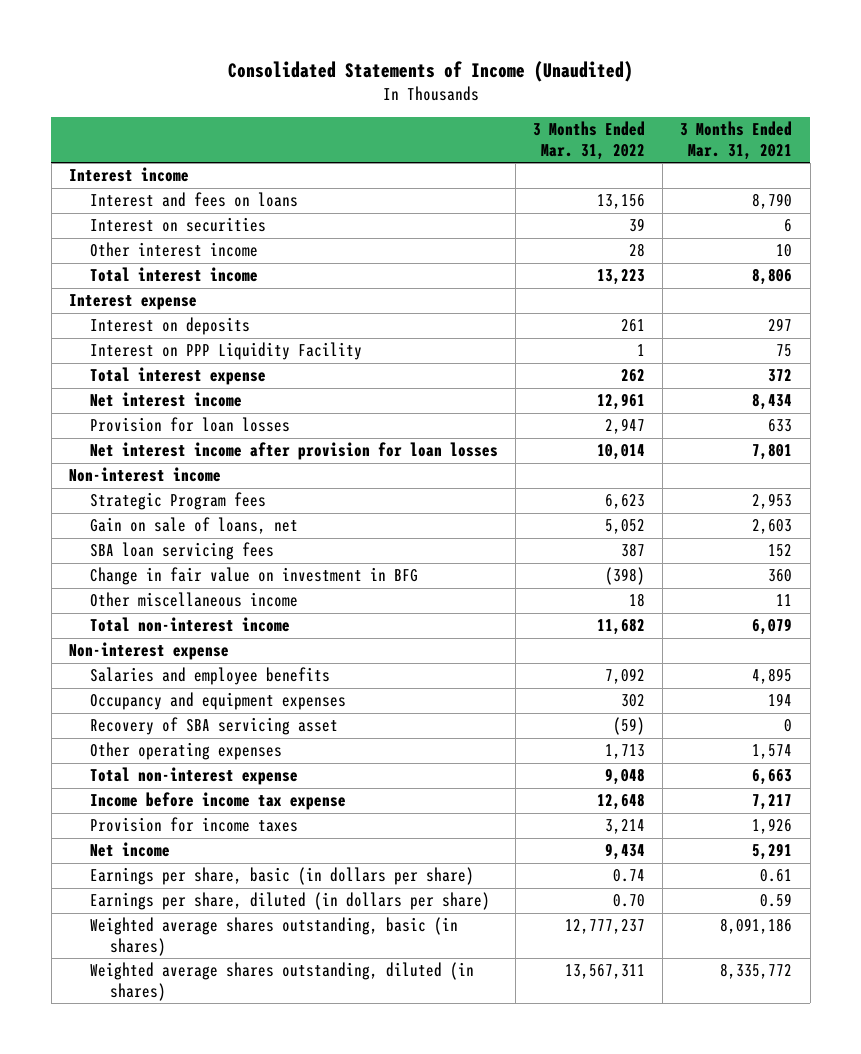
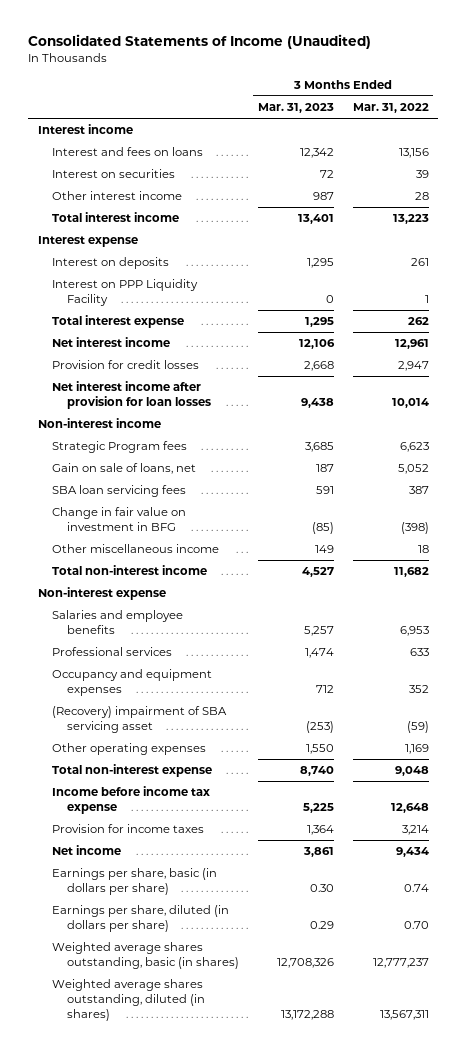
- | 3 Months Ended Mar. 31, 2022 | 3 Months Ended Mar. 31, 2021
+ | 3 Months Ended Mar. 31, 2023 | 3 Months Ended Mar. 31, 2022
- Provision for loan losses | 2,947 | 633
+ Provision for credit losses | 2,668 | 2,947
- Salaries and employee benefits | 7,092 | 4,895
- Occupancy and equipment expenses | 302 | 194
- Recovery of SBA servicing asset | (59) | 0
- Other operating expenses | 1,713 | 1,574
+ Salaries and employee benefits | 5,257 | 6,953
+ Professional services | 1,474 | 633
+ Occupancy and equipment expenses | 712 | 352
+ (Recovery) impairment of SBA servicing asset | (253) | (59)
+ Other operating expenses | 1,550 | 1,169

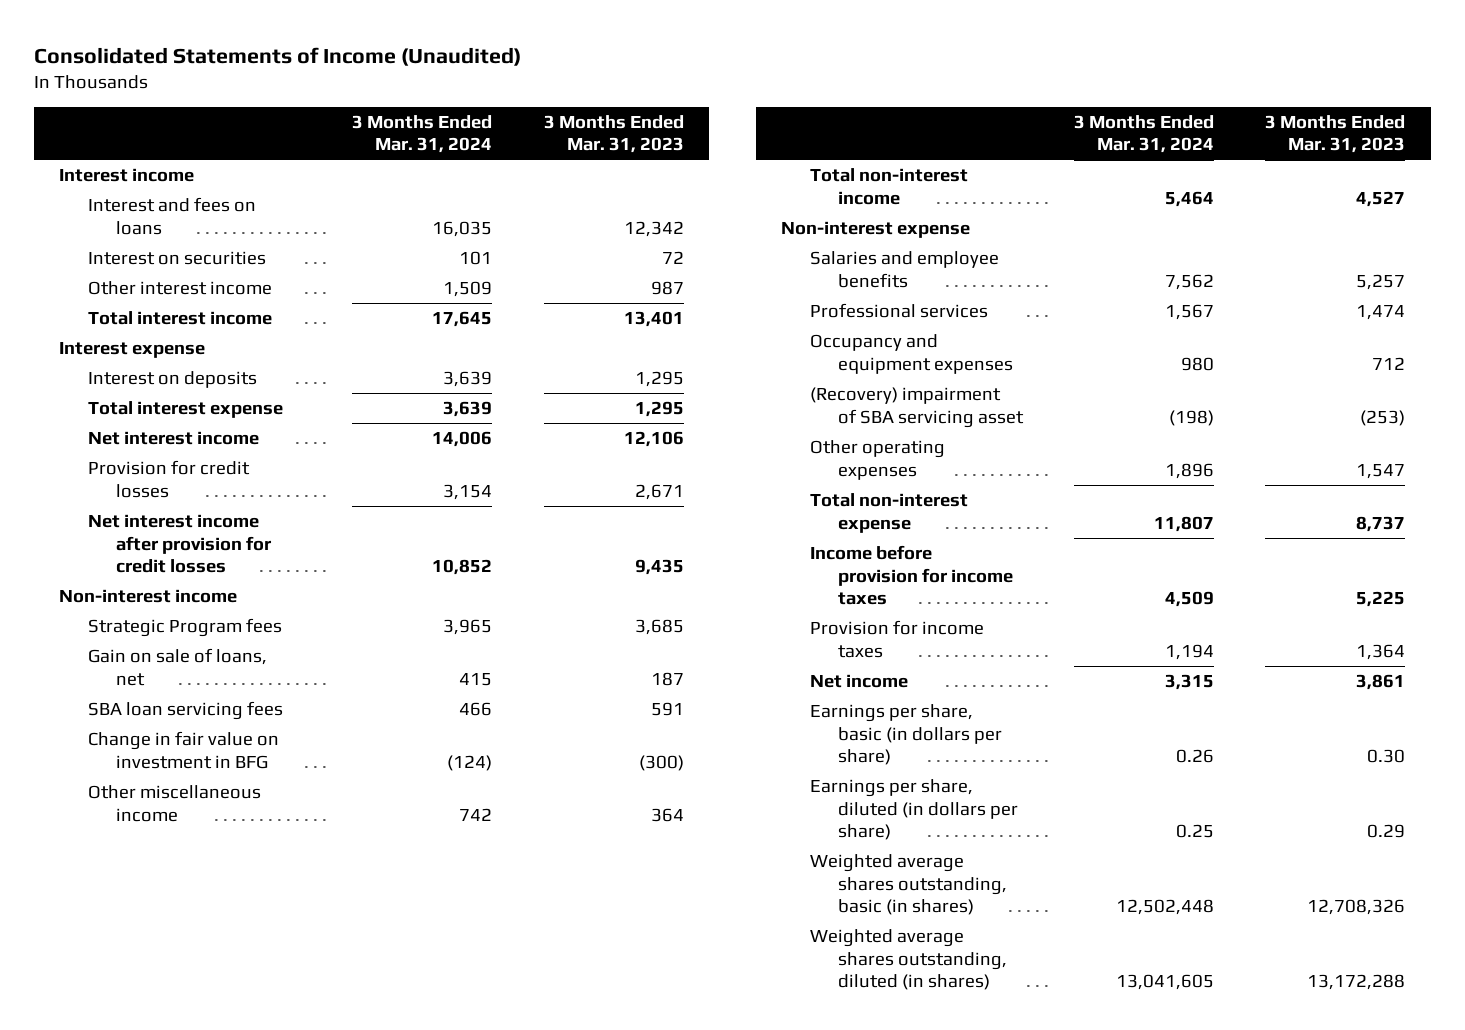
- | 3 Months Ended Mar. 31, 2023 | 3 Months Ended Mar. 31, 2022
+ | 3 Months Ended Mar. 31, 2024 | 3 Months Ended Mar. 31, 2023
- Interest on PPP Liquidity Facility | 0 | 1
- Provision for credit losses | 2,668 | 2,947
- Net interest income after provision for loan losses | 9,438 | 10,014
+ Provision for credit losses | 3,154 | 2,671
+ Net interest income after provision for credit losses | 10,852 | 9,435
- Change in fair value on investment in BFG | (85) | (398)
- Other miscellaneous income | 149 | 18
+ Change in fair value on investment in BFG | (124) | (300)
+ Other miscellaneous income | 742 | 364
- Other operating expenses | 1,550 | 1,169
- Total non-interest expense | 8,740 | 9,048
- Income before income tax expense | 5,225 | 12,648
+ Other operating expenses | 1,896 | 1,547
+ Total non-interest expense | 11,807 | 8,737
+ Income before provision for income taxes | 4,509 | 5,225

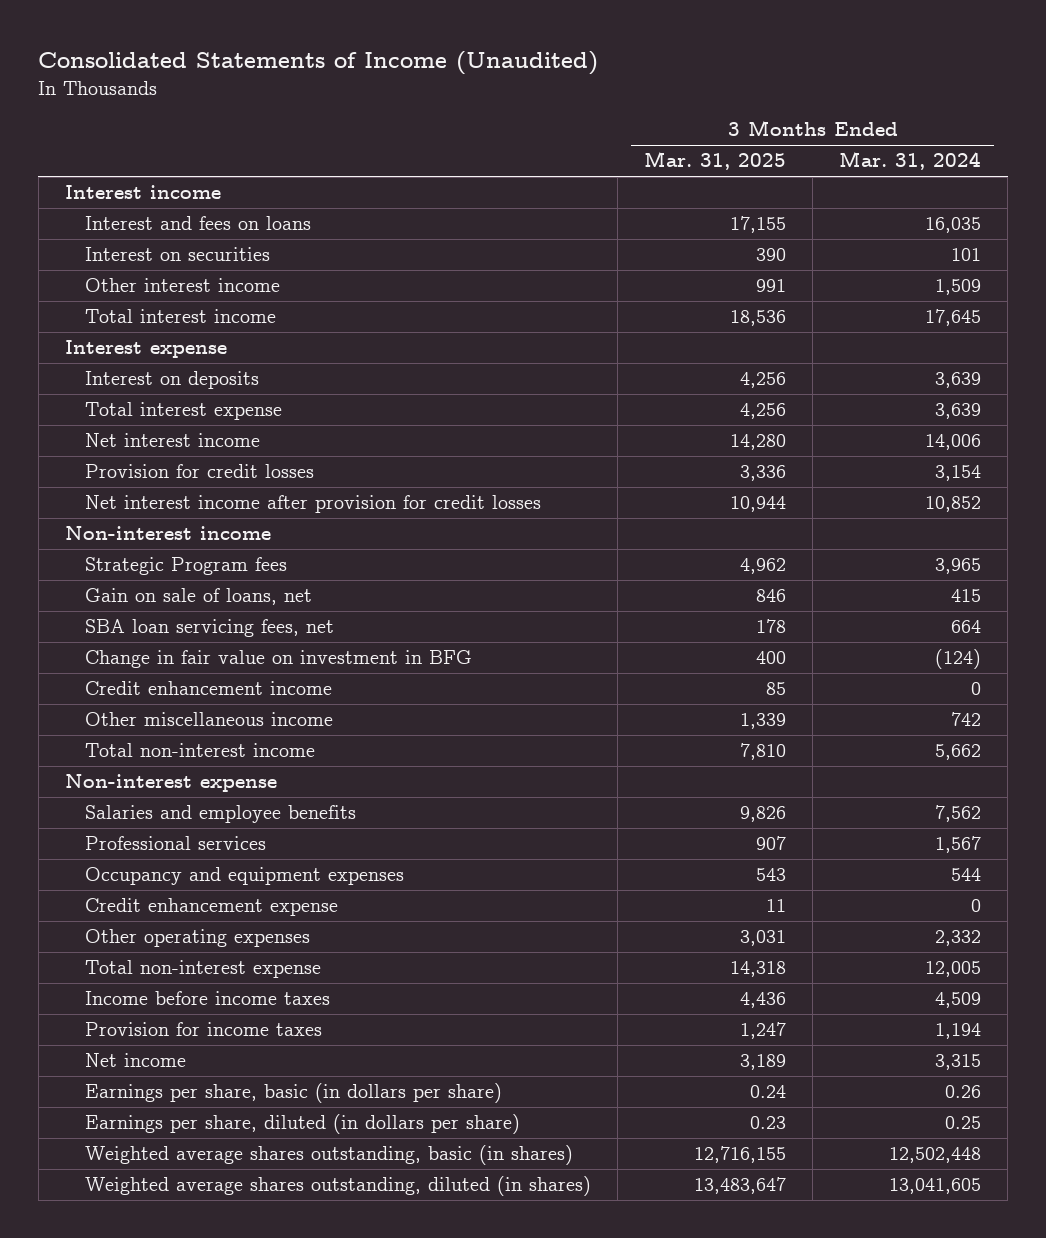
- | 3 Months Ended Mar. 31, 2024 | 3 Months Ended Mar. 31, 2023
+ | 3 Months Ended Mar. 31, 2025 | 3 Months Ended Mar. 31, 2024
- SBA loan servicing fees | 466 | 591
+ SBA loan servicing fees, net | 178 | 664
+ Credit enhancement income | 85 | 0
- Total non-interest income | 5,464 | 4,527
+ Total non-interest income | 7,810 | 5,662
- Occupancy and equipment expenses | 980 | 712
- (Recovery) impairment of SBA servicing asset | (198) | (253)
- Other operating expenses | 1,896 | 1,547
- Total non-interest expense | 11,807 | 8,737
- Income before provision for income taxes | 4,509 | 5,225
+ Occupancy and equipment expenses | 543 | 544
+ Credit enhancement expense | 11 | 0
+ Other operating expenses | 3,031 | 2,332
+ Total non-interest expense | 14,318 | 12,005
+ Income before income taxes | 4,436 | 4,509

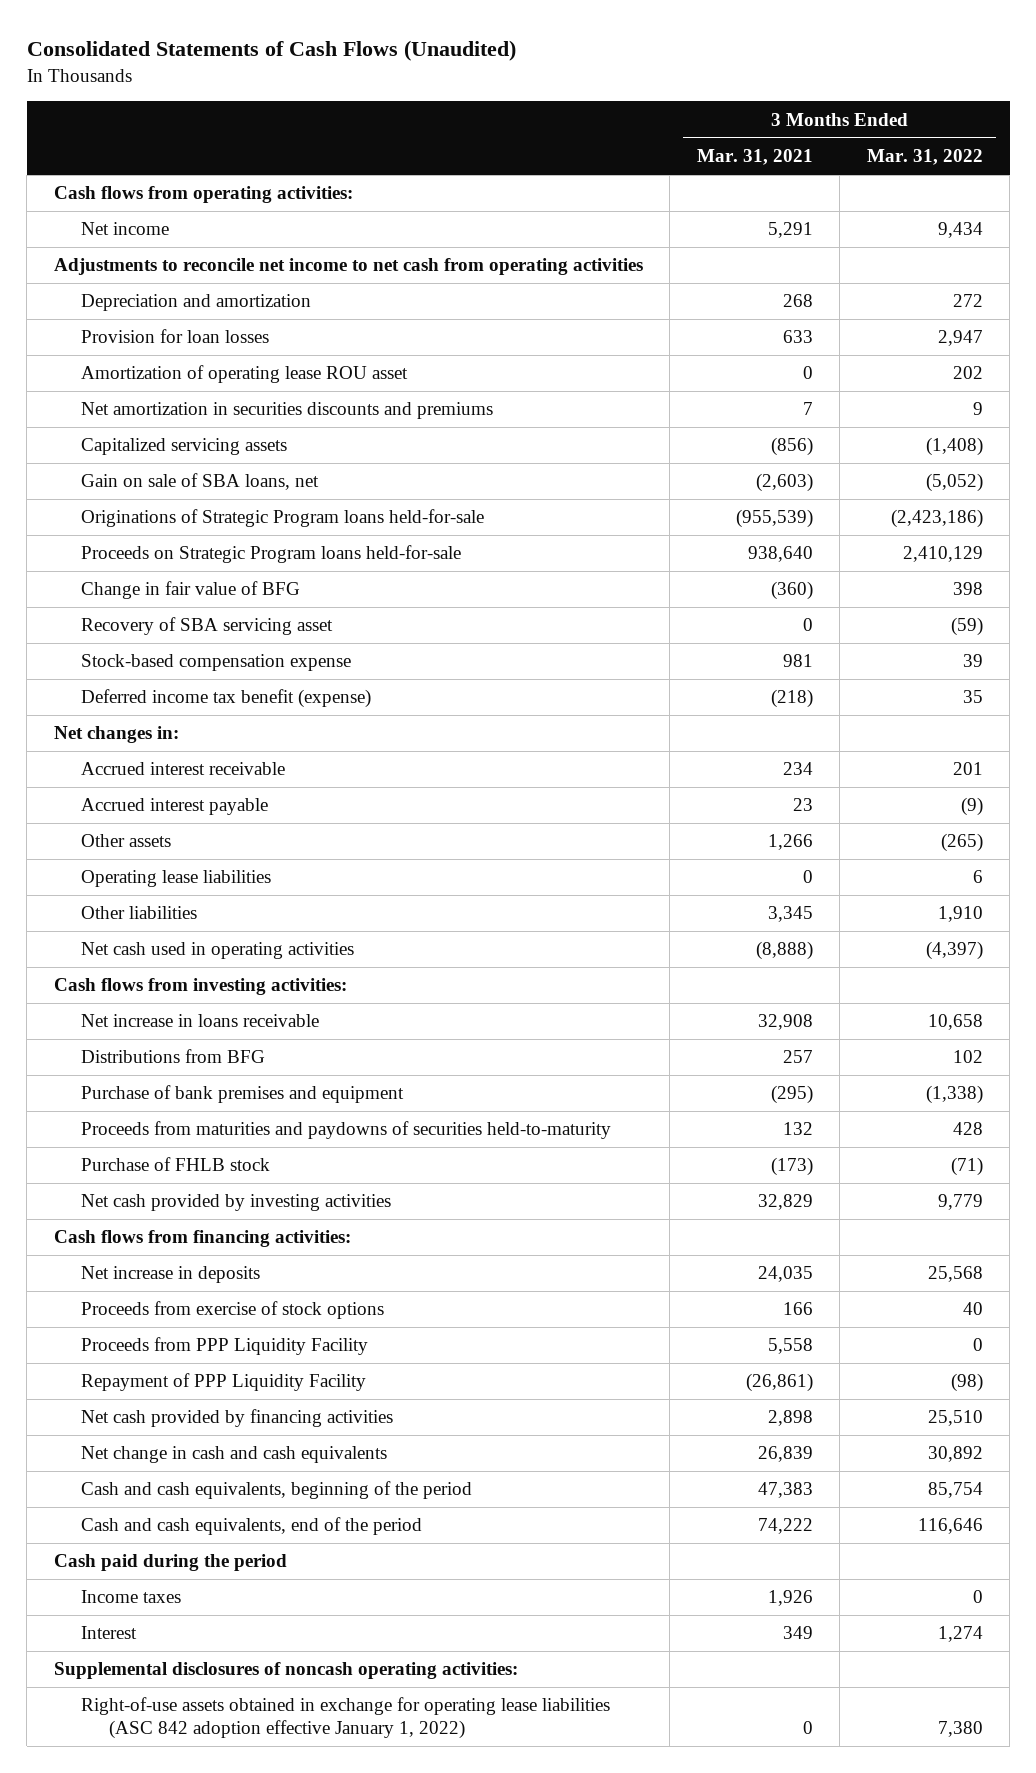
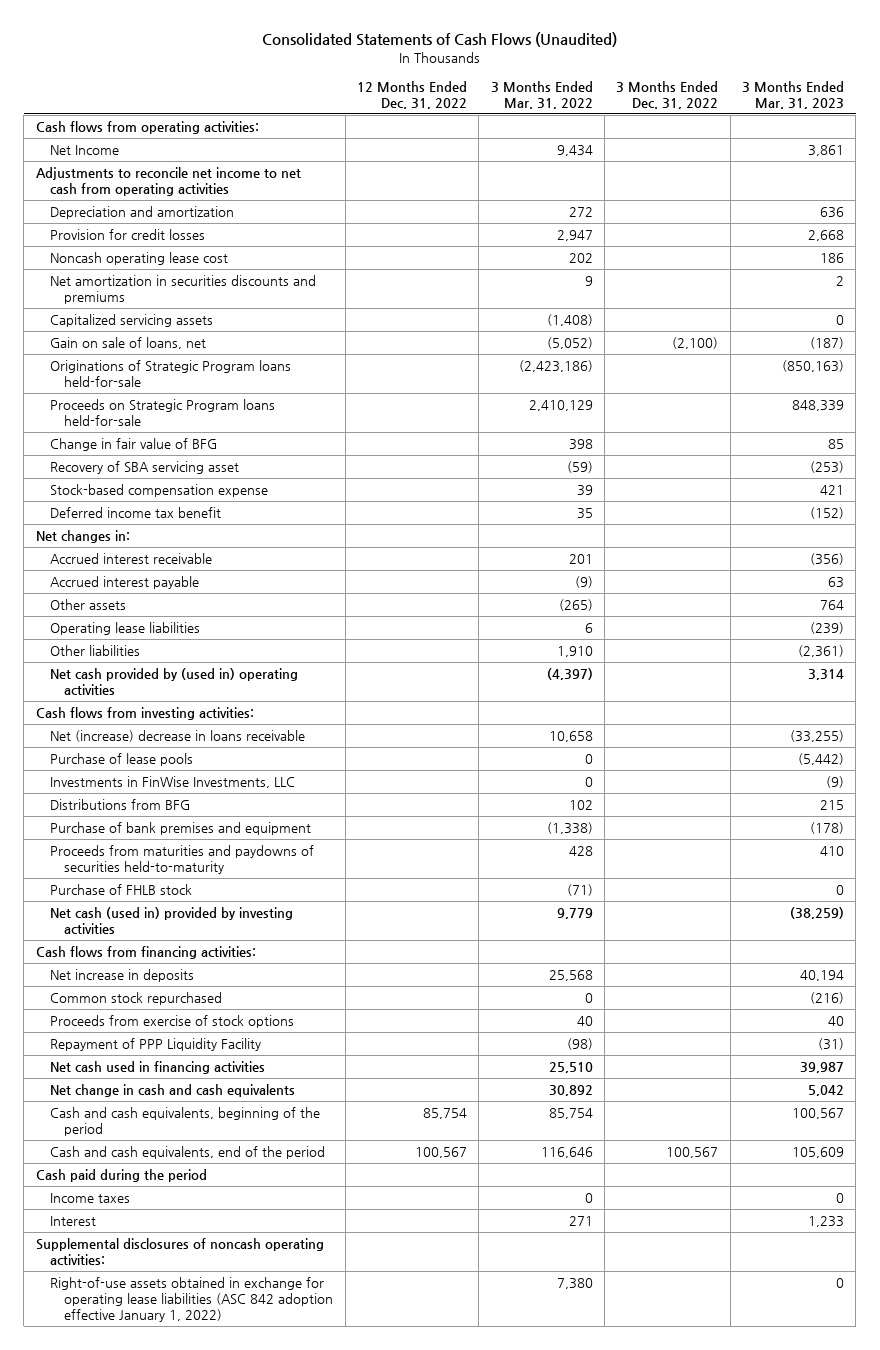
- | 3 Months Ended Mar. 31, 2021 | 3 Months Ended Mar. 31, 2022
+ | 12 Months Ended Dec. 31, 2022 | 3 Months Ended Mar. 31, 2022 | 3 Months Ended Dec. 31, 2022 | 3 Months Ended Mar. 31, 2023
- Net income | 5,291 | 9,434
+ Net Income | | 9,434 | | 3,861
- Provision for loan losses | 633 | 2,947
- Amortization of operating lease ROU asset | 0 | 202
+ Provision for credit losses | | 2,947 | | 2,668
+ Noncash operating lease cost | | 202 | | 186
- Gain on sale of SBA loans, net | (2,603) | (5,052)
+ Gain on sale of loans, net | | (5,052) | (2,100) | (187)
- Deferred income tax benefit (expense) | (218) | 35
+ Deferred income tax benefit | | 35 | | (152)
- Net cash used in operating activities | (8,888) | (4,397)
+ Net cash provided by (used in) operating activities | | (4,397) | | 3,314
- Net increase in loans receivable | 32,908 | 10,658
+ Net (increase) decrease in loans receivable | | 10,658 | | (33,255)
+ Purchase of lease pools | | 0 | | (5,442)
+ Investments in FinWise Investments, LLC | | 0 | | (9)
- Net cash provided by investing activities | 32,829 | 9,779
+ Net cash (used in) provided by investing activities | | 9,779 | | (38,259)
+ Common stock repurchased | | 0 | | (216)
- Proceeds from PPP Liquidity Facility | 5,558 | 0
- Net cash provided by financing activities | 2,898 | 25,510
+ Net cash used in financing activities | | 25,510 | | 39,987
- Interest | 349 | 1,274
+ Interest | | 271 | | 1,233

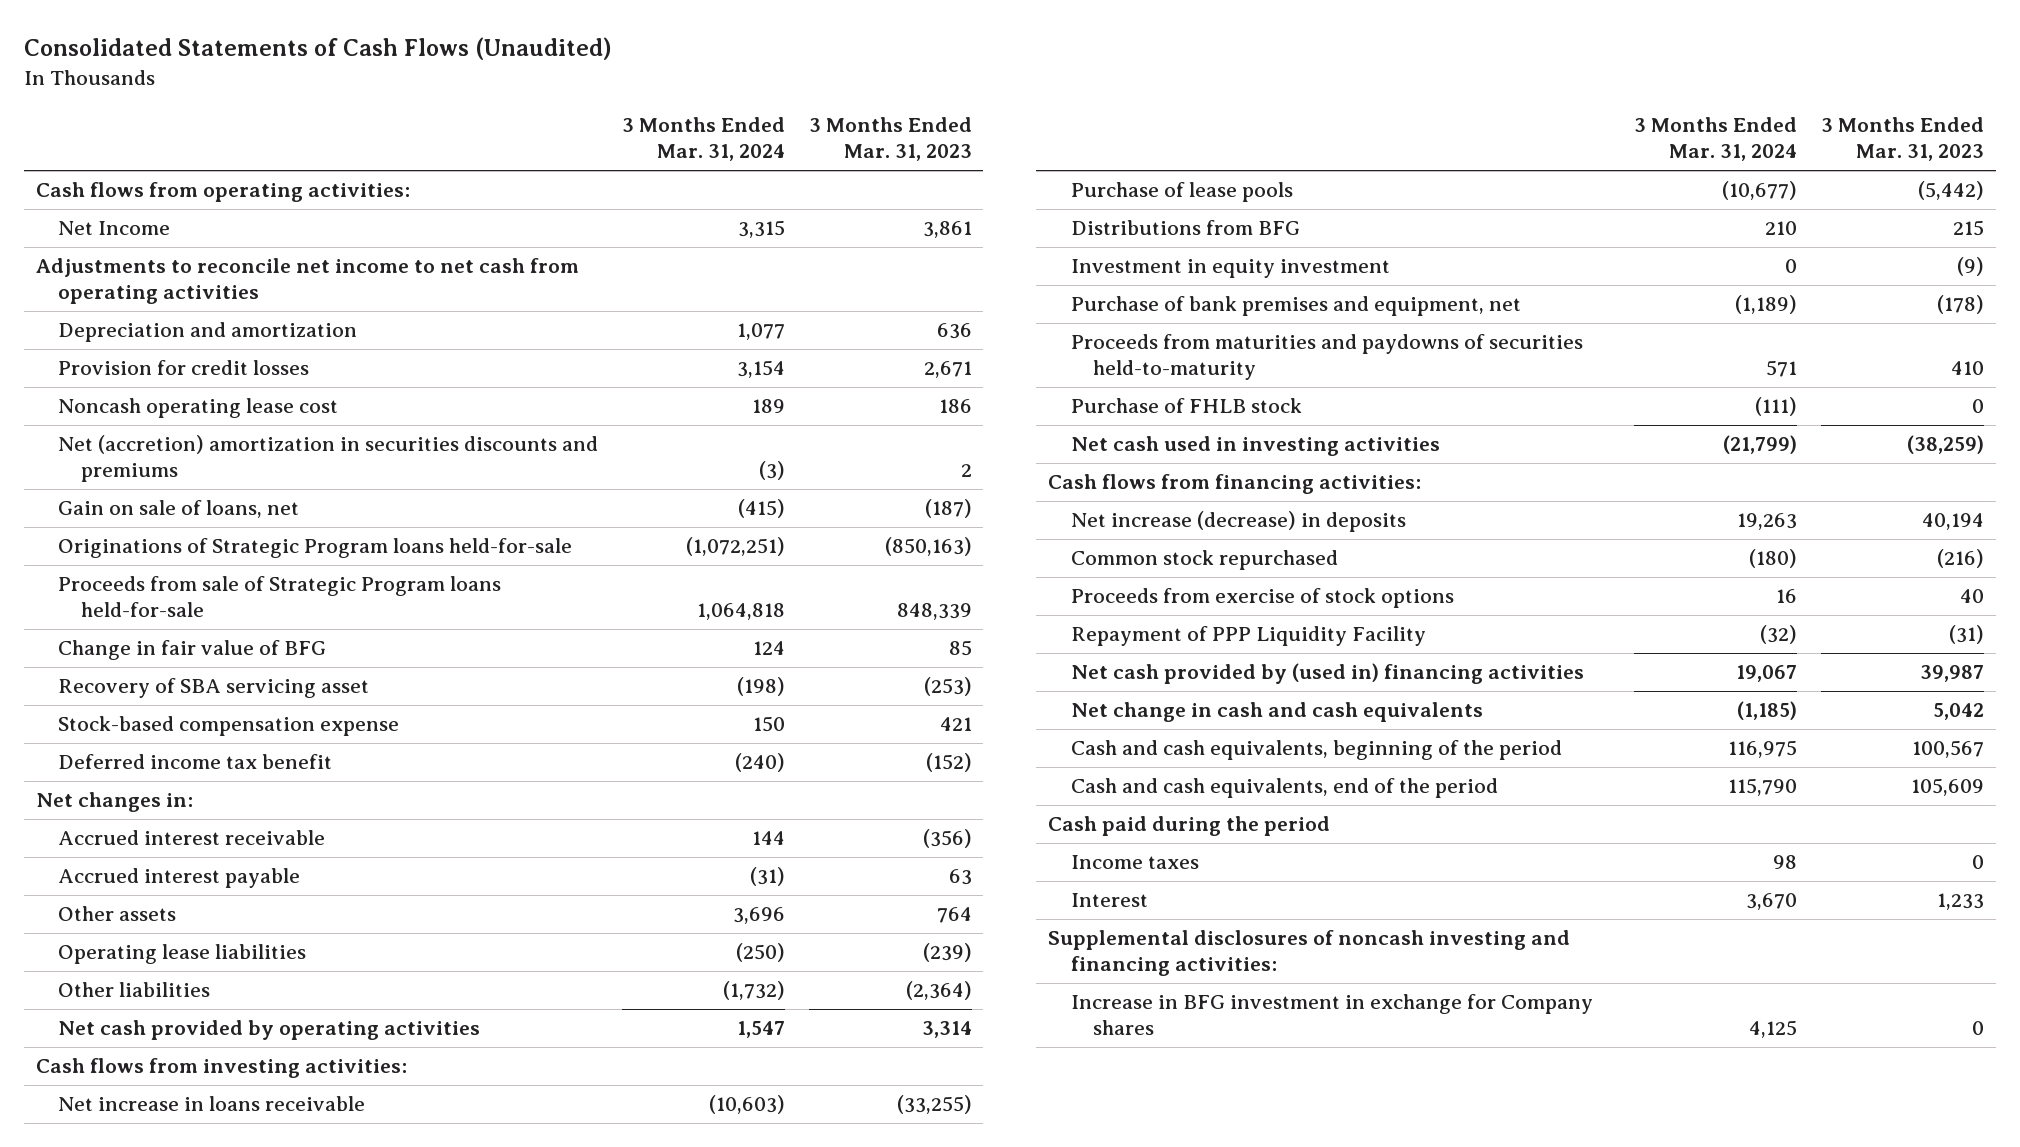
- | 12 Months Ended Dec. 31, 2022 | 3 Months Ended Mar. 31, 2022 | 3 Months Ended Dec. 31, 2022 | 3 Months Ended Mar. 31, 2023
+ | 3 Months Ended Mar. 31, 2024 | 3 Months Ended Mar. 31, 2023
- Provision for credit losses | | 2,947 | | 2,668
+ Provision for credit losses | 3,154 | 2,671
- Net amortization in securities discounts and premiums | | 9 | | 2
- Capitalized servicing assets | | (1,408) | | 0
+ Net (accretion) amortization in securities discounts and premiums | (3) | 2
- Proceeds on Strategic Program loans held-for-sale | | 2,410,129 | | 848,339
+ Proceeds from sale of Strategic Program loans held-for-sale | 1,064,818 | 848,339
- Other liabilities | | 1,910 | | (2,361)
- Net cash provided by (used in) operating activities | | (4,397) | | 3,314
+ Other liabilities | (1,732) | (2,364)
+ Net cash provided by operating activities | 1,547 | 3,314
- Net (increase) decrease in loans receivable | | 10,658 | | (33,255)
+ Net increase in loans receivable | (10,603) | (33,255)
- Investments in FinWise Investments, LLC | | 0 | | (9)
- Purchase of bank premises and equipment | | (1,338) | | (178)
+ Investment in equity investment | 0 | (9)
+ Purchase of bank premises and equipment, net | (1,189) | (178)
- Net cash (used in) provided by investing activities | | 9,779 | | (38,259)
+ Net cash used in investing activities | (21,799) | (38,259)
- Net increase in deposits | | 25,568 | | 40,194
+ Net increase (decrease) in deposits | 19,263 | 40,194
- Net cash used in financing activities | | 25,510 | | 39,987
+ Net cash provided by (used in) financing activities | 19,067 | 39,987
- Supplemental disclosures of noncash operating activities:
- Right-of-use assets obtained in exchange for operating lease liabilities (ASC 842 adoption effective January 1, 2022) | | 7,380 | | 0
+ Supplemental disclosures of noncash investing and financing activities:
+ Increase in BFG investment in exchange for Company shares | 4,125 | 0

